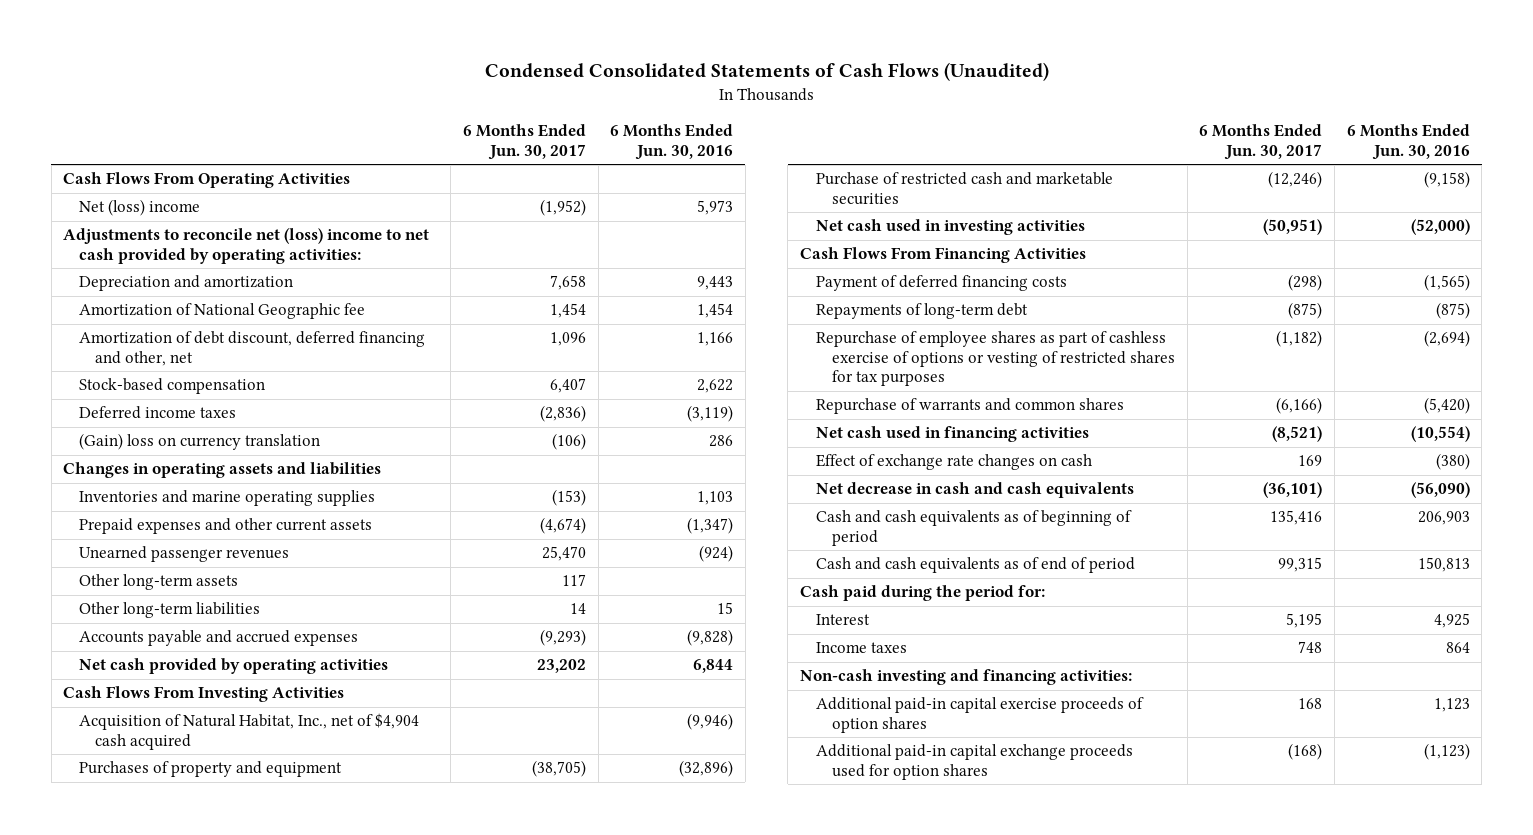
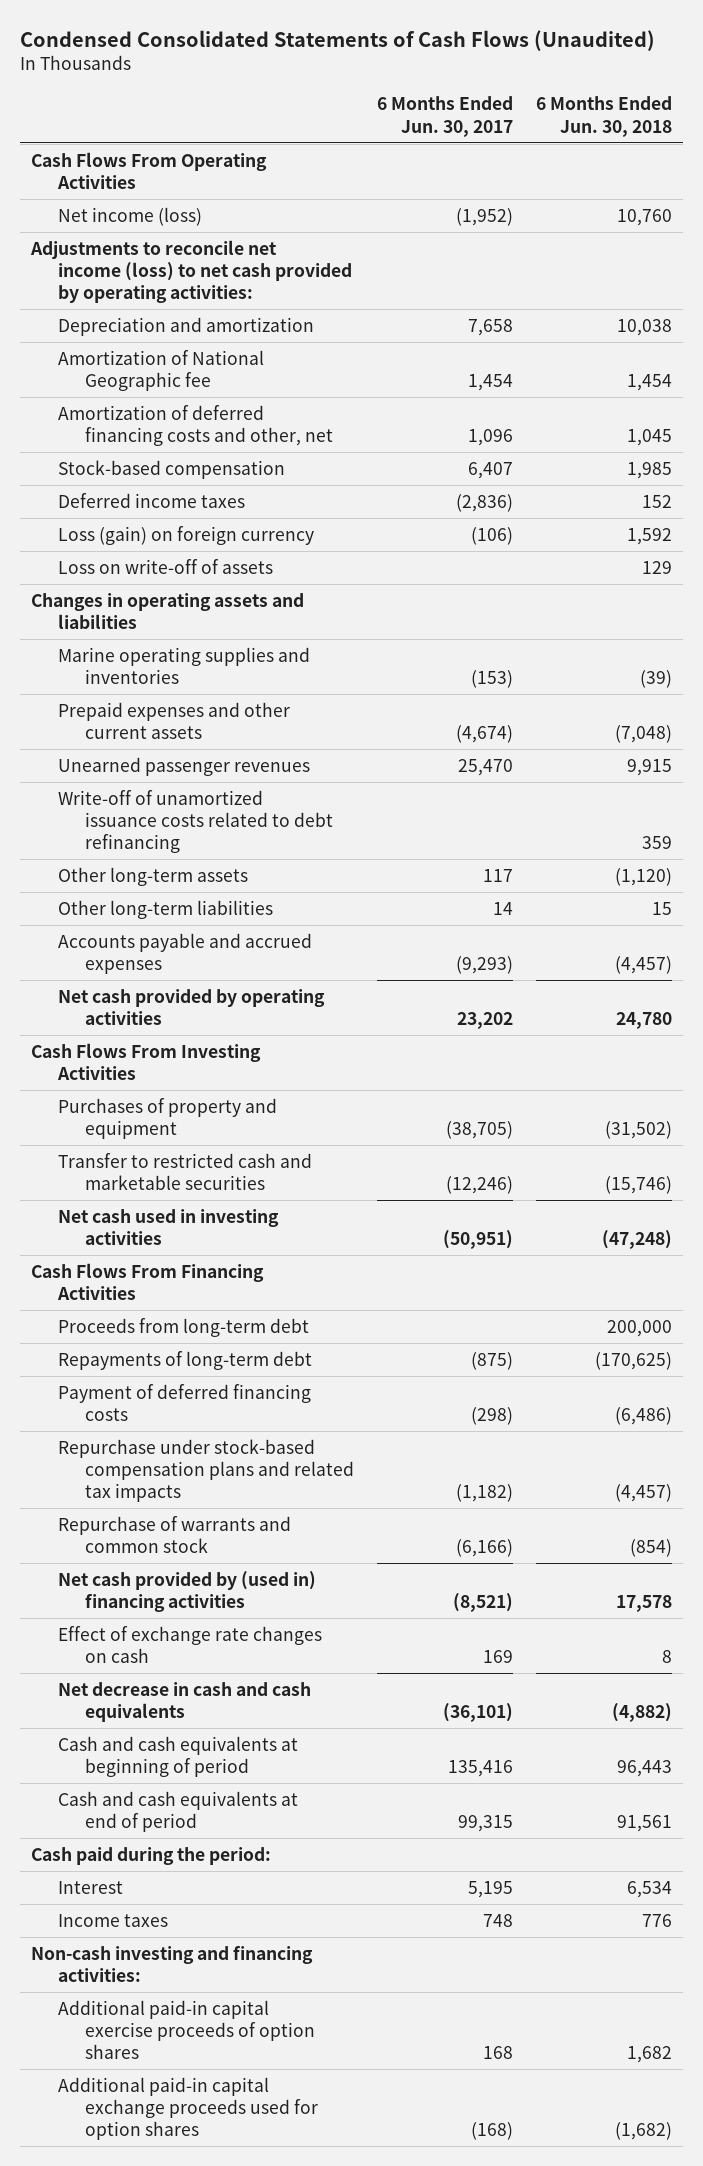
- | 6 Months Ended Jun. 30, 2017 | 6 Months Ended Jun. 30, 2016
+ | 6 Months Ended Jun. 30, 2017 | 6 Months Ended Jun. 30, 2018
- Net (loss) income | (1,952) | 5,973
- Adjustments to reconcile net (loss) income to net cash provided by operating activities:
+ Net income (loss) | (1,952) | 10,760
+ Adjustments to reconcile net income (loss) to net cash provided by operating activities:
- Amortization of debt discount, deferred financing and other, net | 1,096 | 1,166
+ Amortization of deferred financing costs and other, net | 1,096 | 1,045
- (Gain) loss on currency translation | (106) | 286
+ Loss (gain) on foreign currency | (106) | 1,592
+ Loss on write-off of assets | | 129
- Inventories and marine operating supplies | (153) | 1,103
+ Marine operating supplies and inventories | (153) | (39)
+ Write-off of unamortized issuance costs related to debt refinancing | | 359
- Acquisition of Natural Habitat, Inc., net of $4,904 cash acquired | | (9,946)
- Purchase of restricted cash and marketable securities | (12,246) | (9,158)
+ Transfer to restricted cash and marketable securities | (12,246) | (15,746)
+ Proceeds from long-term debt | | 200,000
- Repurchase of employee shares as part of cashless exercise of options or vesting of restricted shares for tax purposes | (1,182) | (2,694)
- Repurchase of warrants and common shares | (6,166) | (5,420)
- Net cash used in financing activities | (8,521) | (10,554)
moved down: Payment of deferred financing costs | (298) | (6,486)
+ Repurchase under stock-based compensation plans and related tax impacts | (1,182) | (4,457)
+ Repurchase of warrants and common stock | (6,166) | (854)
+ Net cash provided by (used in) financing activities | (8,521) | 17,578
- Cash and cash equivalents as of beginning of period | 135,416 | 206,903
- Cash and cash equivalents as of end of period | 99,315 | 150,813
- Cash paid during the period for:
+ Cash and cash equivalents at beginning of period | 135,416 | 96,443
+ Cash and cash equivalents at end of period | 99,315 | 91,561
+ Cash paid during the period:

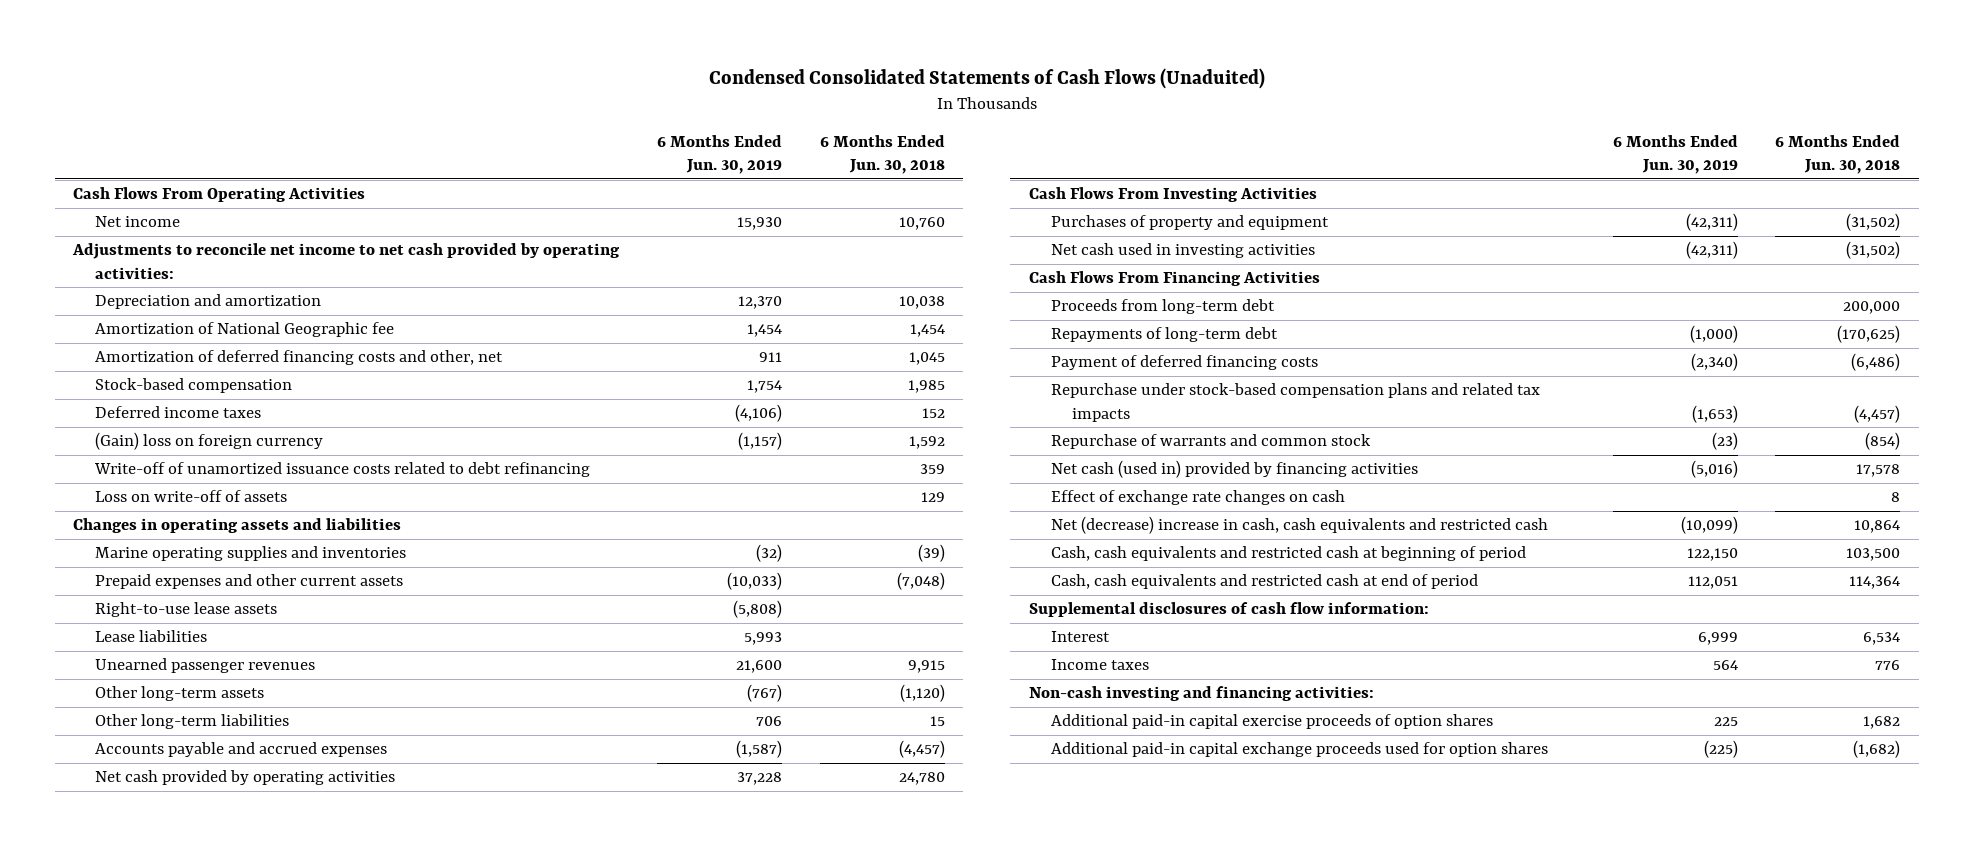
- Condensed Consolidated Statements of Cash Flows (Unaudited)
+ Condensed Consolidated Statements of Cash Flows (Unaduited)
- | 6 Months Ended Jun. 30, 2017 | 6 Months Ended Jun. 30, 2018
+ | 6 Months Ended Jun. 30, 2019 | 6 Months Ended Jun. 30, 2018
- Net income (loss) | (1,952) | 10,760
- Adjustments to reconcile net income (loss) to net cash provided by operating activities:
+ Net income | 15,930 | 10,760
+ Adjustments to reconcile net income to net cash provided by operating activities:
- Loss (gain) on foreign currency | (106) | 1,592
+ (Gain) loss on foreign currency | (1,157) | 1,592
moved up: Write-off of unamortized issuance costs related to debt refinancing | | 359
+ Right-to-use lease assets | (5,808) |
+ Lease liabilities | 5,993 |
- Transfer to restricted cash and marketable securities | (12,246) | (15,746)
- Net cash used in investing activities | (50,951) | (47,248)
+ Net cash used in investing activities | (42,311) | (31,502)
- Net cash provided by (used in) financing activities | (8,521) | 17,578
+ Net cash (used in) provided by financing activities | (5,016) | 17,578
- Net decrease in cash and cash equivalents | (36,101) | (4,882)
- Cash and cash equivalents at beginning of period | 135,416 | 96,443
- Cash and cash equivalents at end of period | 99,315 | 91,561
- Cash paid during the period:
+ Net (decrease) increase in cash, cash equivalents and restricted cash | (10,099) | 10,864
+ Cash, cash equivalents and restricted cash at beginning of period | 122,150 | 103,500
+ Cash, cash equivalents and restricted cash at end of period | 112,051 | 114,364
+ Supplemental disclosures of cash flow information:

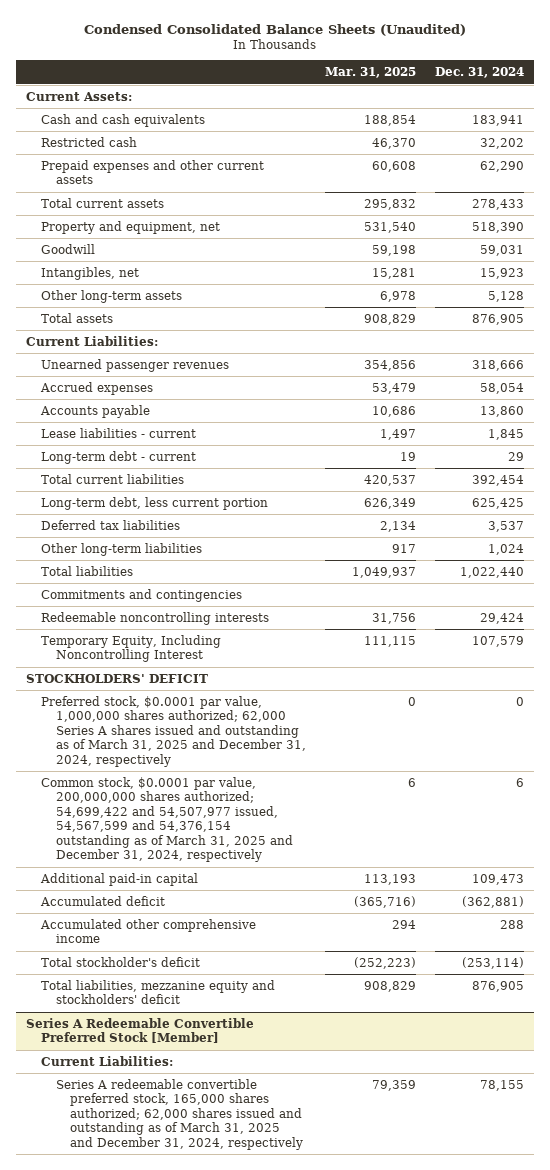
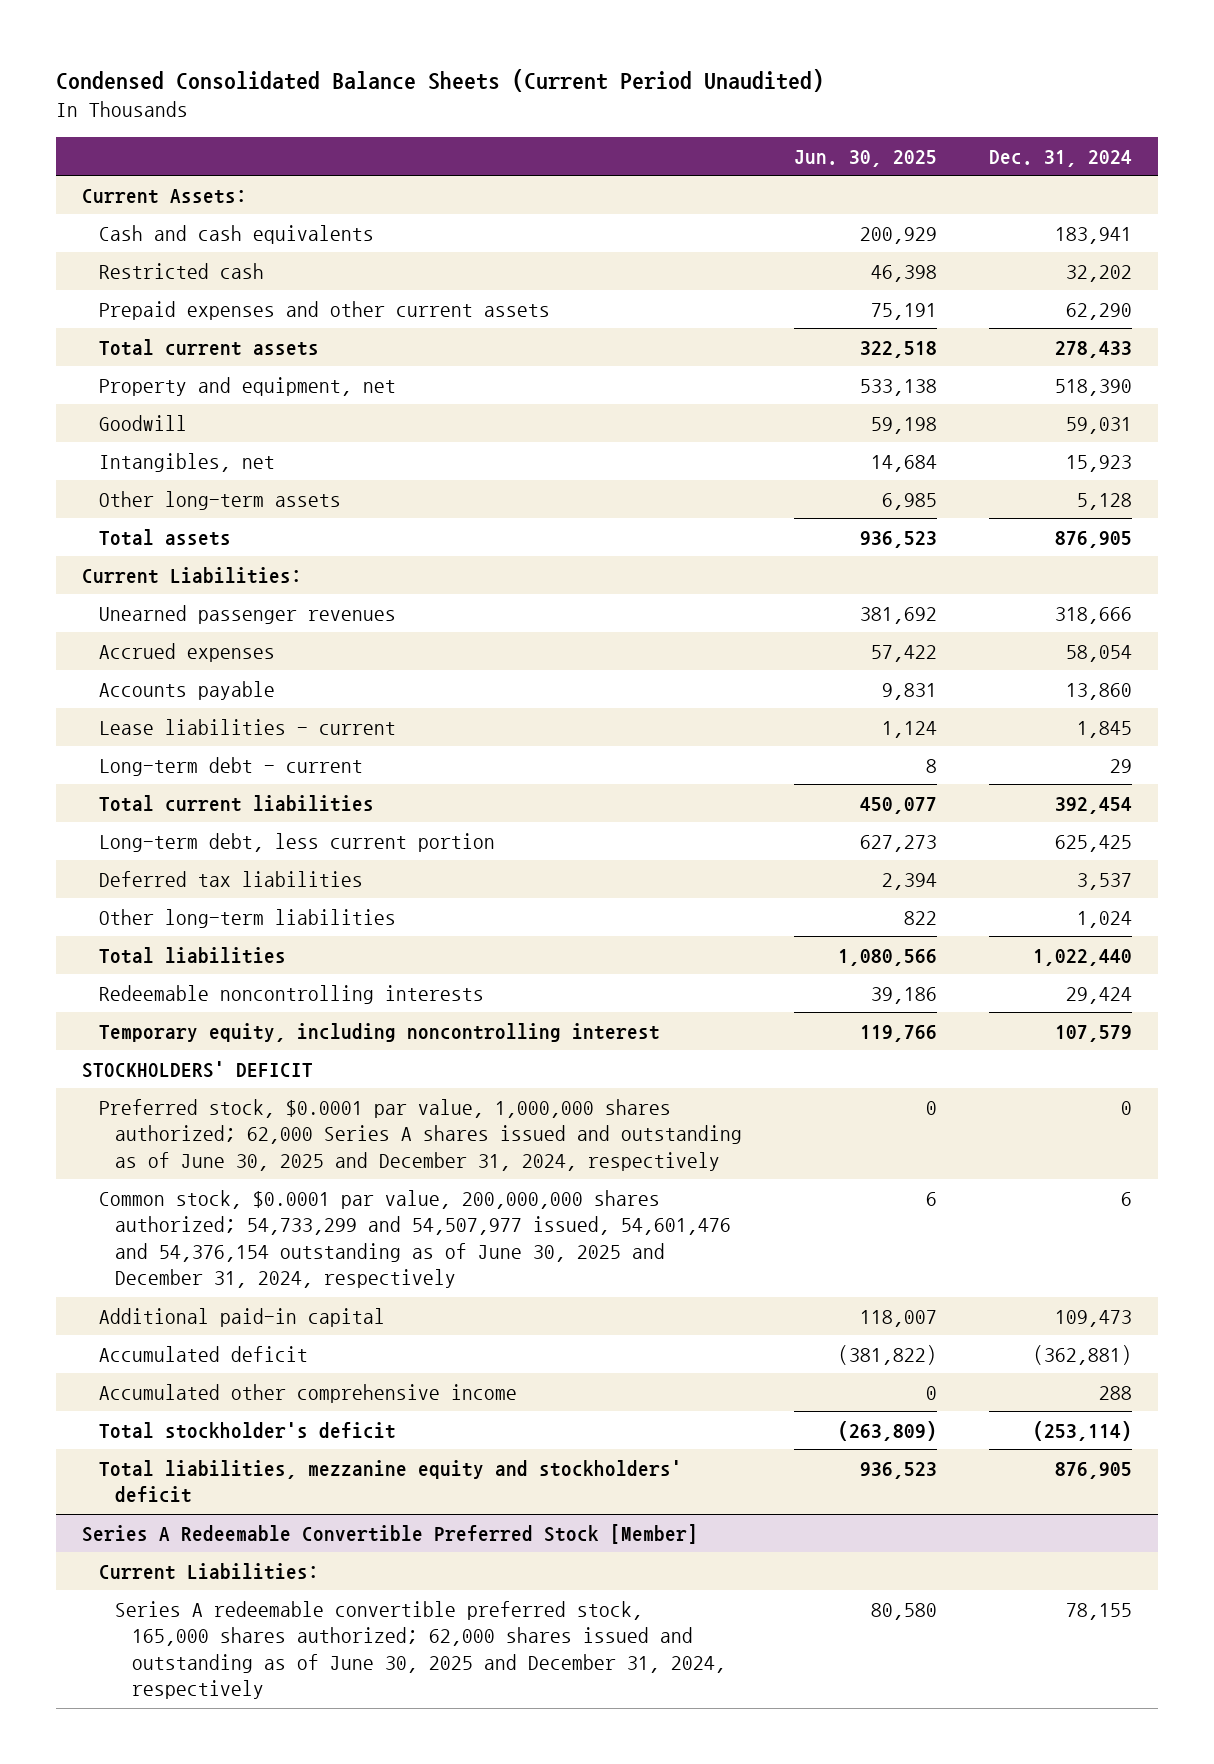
- Condensed Consolidated Balance Sheets (Unaudited)
+ Condensed Consolidated Balance Sheets (Current Period Unaudited)
- | Mar. 31, 2025 | Dec. 31, 2024
+ | Jun. 30, 2025 | Dec. 31, 2024
- Commitments and contingencies
- Temporary Equity, Including Noncontrolling Interest | 111,115 | 107,579
+ Temporary equity, including noncontrolling interest | 119,766 | 107,579
- Preferred stock, $0.0001 par value, 1,000,000 shares authorized; 62,000 Series A shares issued and outstanding as of March 31, 2025 and December 31, 2024, respectively | 0 | 0
- Common stock, $0.0001 par value, 200,000,000 shares authorized; 54,699,422 and 54,507,977 issued, 54,567,599 and 54,376,154 outstanding as of March 31, 2025 and December 31, 2024, respectively | 6 | 6
+ Preferred stock, $0.0001 par value, 1,000,000 shares authorized; 62,000 Series A shares issued and outstanding as of June 30, 2025 and December 31, 2024, respectively | 0 | 0
+ Common stock, $0.0001 par value, 200,000,000 shares authorized; 54,733,299 and 54,507,977 issued, 54,601,476 and 54,376,154 outstanding as of June 30, 2025 and December 31, 2024, respectively | 6 | 6
@ Series A Redeemable Convertible Preferred Stock [Member]
- Series A redeemable convertible preferred stock, 165,000 shares authorized; 62,000 shares issued and outstanding as of March 31, 2025 and December 31, 2024, respectively | 79,359 | 78,155
+ Series A redeemable convertible preferred stock, 165,000 shares authorized; 62,000 shares issued and outstanding as of June 30, 2025 and December 31, 2024, respectively | 80,580 | 78,155

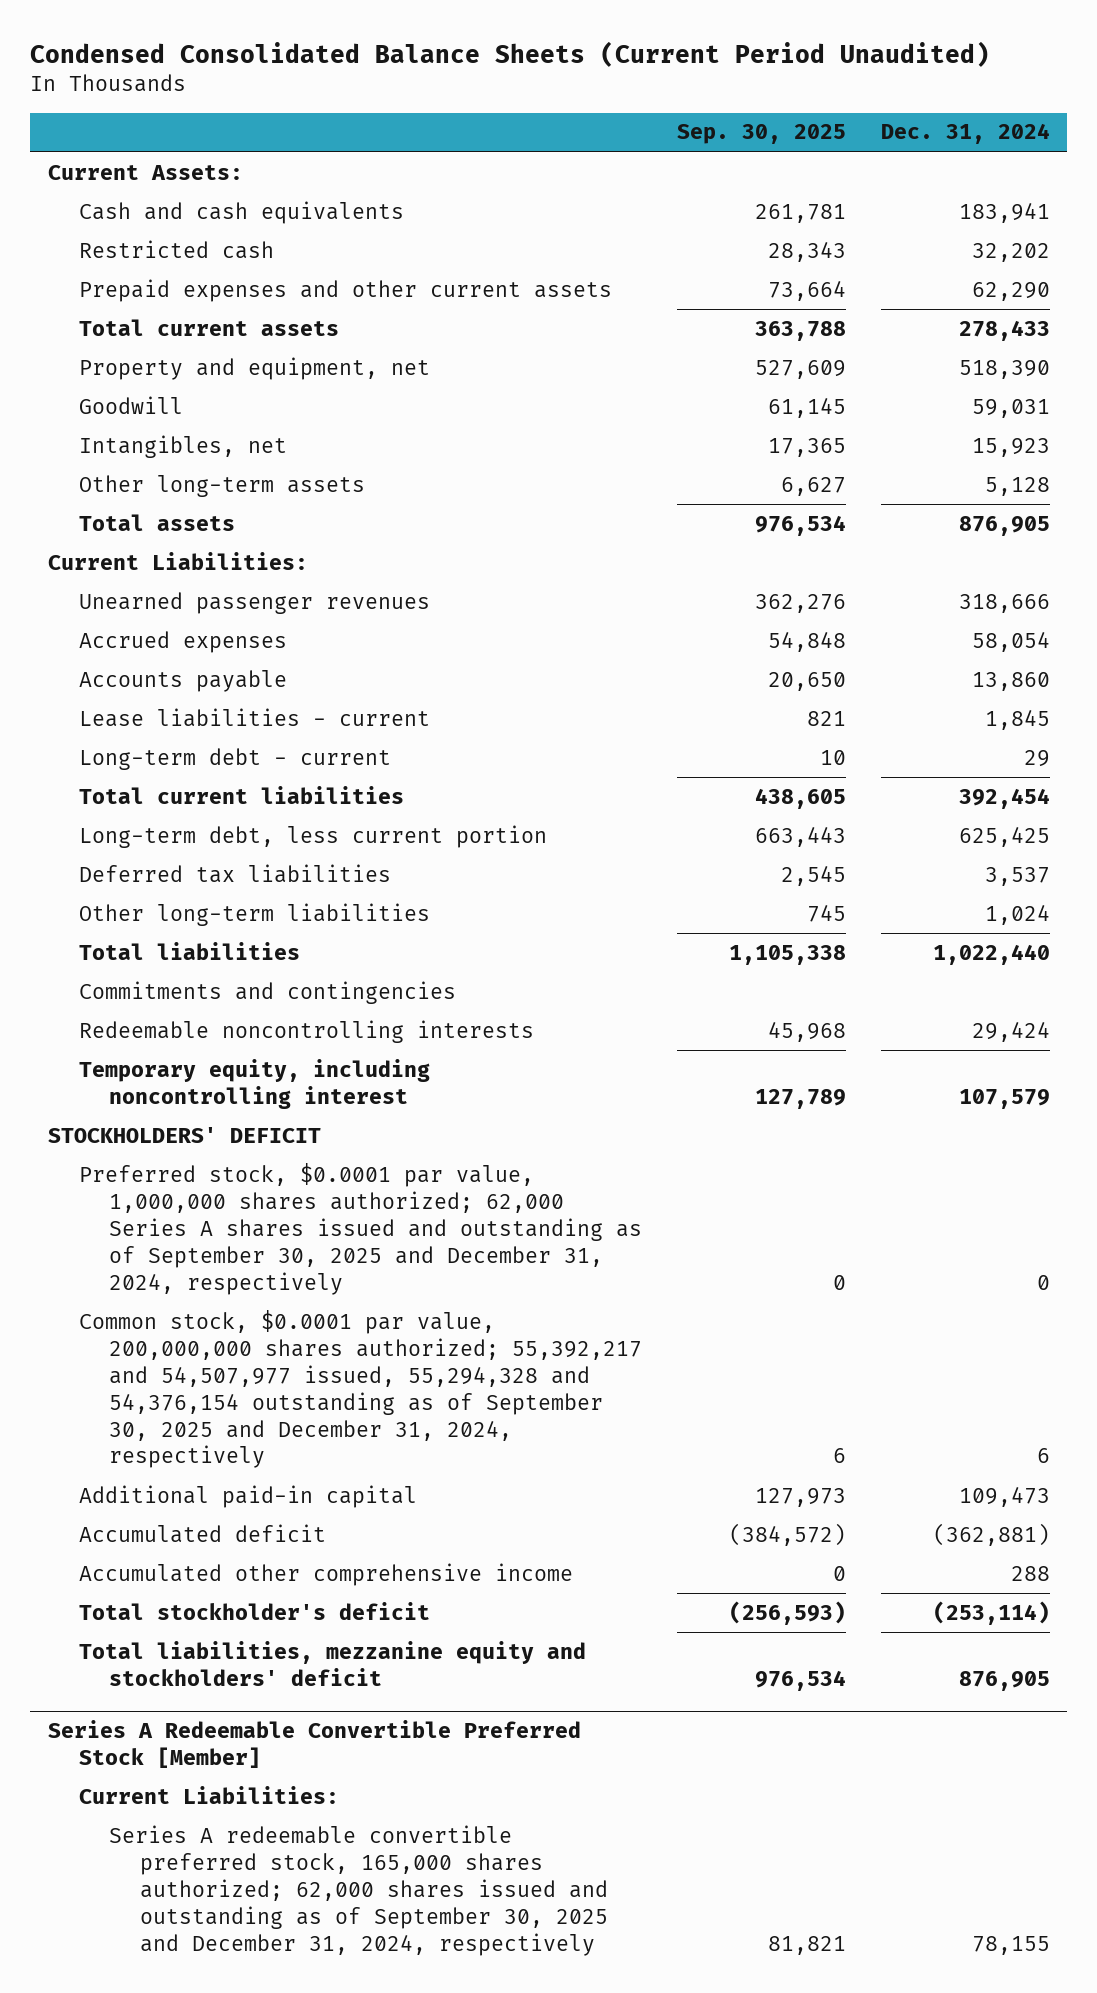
- | Jun. 30, 2025 | Dec. 31, 2024
+ | Sep. 30, 2025 | Dec. 31, 2024
+ Commitments and contingencies
- Preferred stock, $0.0001 par value, 1,000,000 shares authorized; 62,000 Series A shares issued and outstanding as of June 30, 2025 and December 31, 2024, respectively | 0 | 0
- Common stock, $0.0001 par value, 200,000,000 shares authorized; 54,733,299 and 54,507,977 issued, 54,601,476 and 54,376,154 outstanding as of June 30, 2025 and December 31, 2024, respectively | 6 | 6
+ Preferred stock, $0.0001 par value, 1,000,000 shares authorized; 62,000 Series A shares issued and outstanding as of September 30, 2025 and December 31, 2024, respectively | 0 | 0
+ Common stock, $0.0001 par value, 200,000,000 shares authorized; 55,392,217 and 54,507,977 issued, 55,294,328 and 54,376,154 outstanding as of September 30, 2025 and December 31, 2024, respectively | 6 | 6
@ Series A Redeemable Convertible Preferred Stock [Member]
- Series A redeemable convertible preferred stock, 165,000 shares authorized; 62,000 shares issued and outstanding as of June 30, 2025 and December 31, 2024, respectively | 80,580 | 78,155
+ Series A redeemable convertible preferred stock, 165,000 shares authorized; 62,000 shares issued and outstanding as of September 30, 2025 and December 31, 2024, respectively | 81,821 | 78,155

